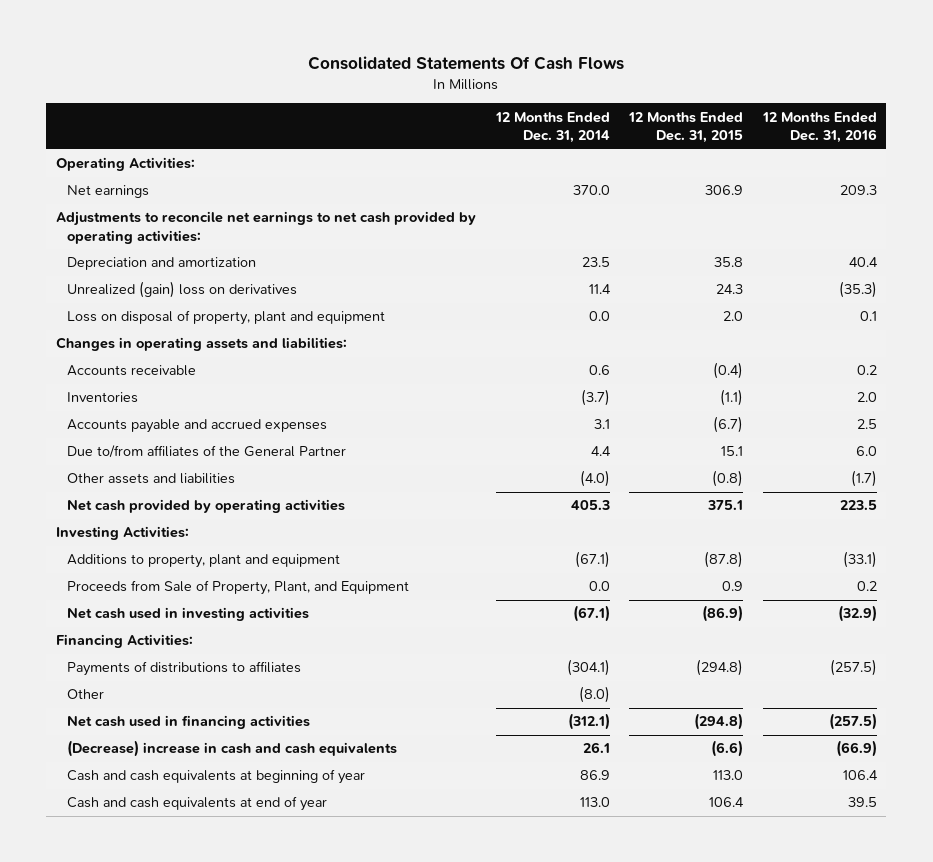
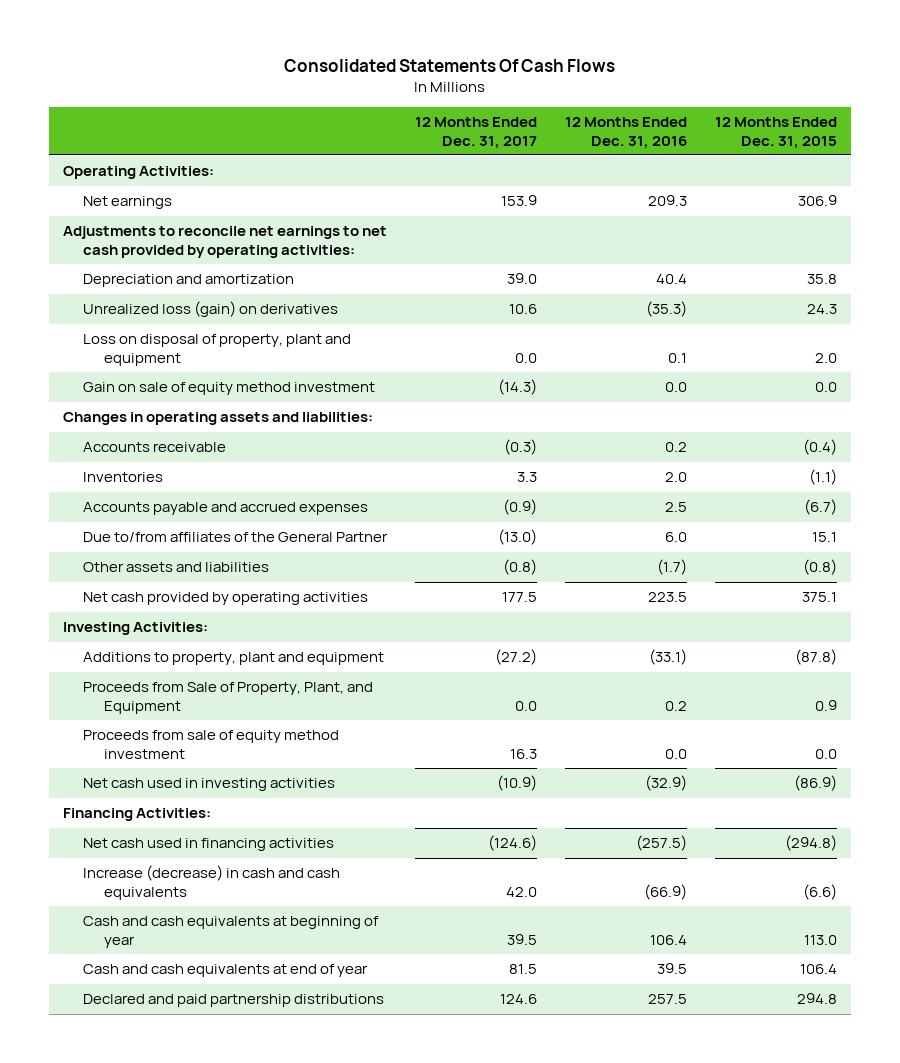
- | 12 Months Ended Dec. 31, 2014 | 12 Months Ended Dec. 31, 2015 | 12 Months Ended Dec. 31, 2016
+ | 12 Months Ended Dec. 31, 2017 | 12 Months Ended Dec. 31, 2016 | 12 Months Ended Dec. 31, 2015
- Unrealized (gain) loss on derivatives | 11.4 | 24.3 | (35.3)
+ Unrealized loss (gain) on derivatives | 10.6 | (35.3) | 24.3
+ Gain on sale of equity method investment | (14.3) | 0.0 | 0.0
+ Proceeds from sale of equity method investment | 16.3 | 0.0 | 0.0
- Payments of distributions to affiliates | (304.1) | (294.8) | (257.5)
- Other | (8.0) | |
- (Decrease) increase in cash and cash equivalents | 26.1 | (6.6) | (66.9)
+ Increase (decrease) in cash and cash equivalents | 42.0 | (66.9) | (6.6)
+ Declared and paid partnership distributions | 124.6 | 257.5 | 294.8

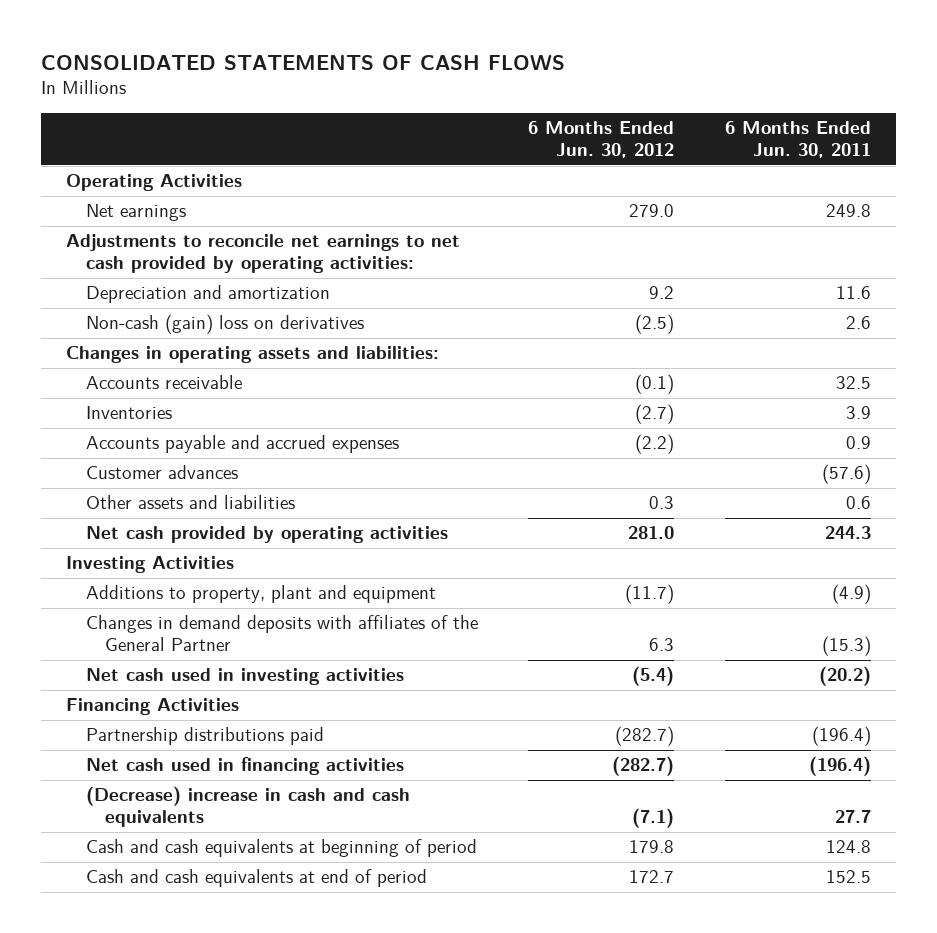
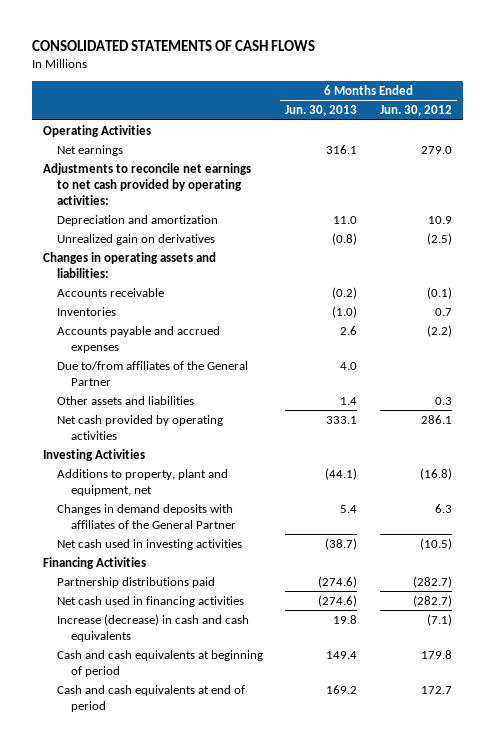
- | 6 Months Ended Jun. 30, 2012 | 6 Months Ended Jun. 30, 2011
+ | 6 Months Ended Jun. 30, 2013 | 6 Months Ended Jun. 30, 2012
- Depreciation and amortization | 9.2 | 11.6
- Non-cash (gain) loss on derivatives | (2.5) | 2.6
+ Depreciation and amortization | 11.0 | 10.9
+ Unrealized gain on derivatives | (0.8) | (2.5)
- Inventories | (2.7) | 3.9
+ Inventories | (1.0) | 0.7
- Customer advances | | (57.6)
+ Due to/from affiliates of the General Partner | 4.0 |
- Net cash provided by operating activities | 281.0 | 244.3
+ Net cash provided by operating activities | 333.1 | 286.1
- Additions to property, plant and equipment | (11.7) | (4.9)
+ Additions to property, plant and equipment, net | (44.1) | (16.8)
- Net cash used in investing activities | (5.4) | (20.2)
+ Net cash used in investing activities | (38.7) | (10.5)
- (Decrease) increase in cash and cash equivalents | (7.1) | 27.7
+ Increase (decrease) in cash and cash equivalents | 19.8 | (7.1)

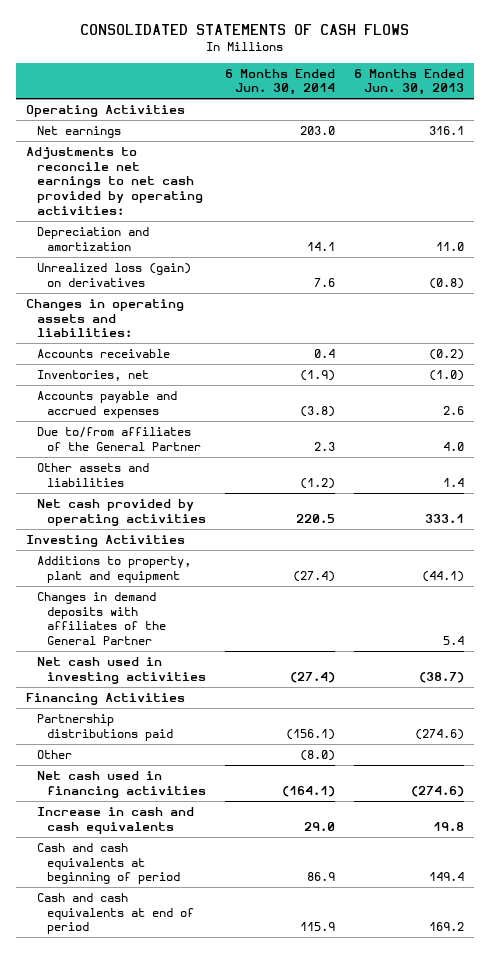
- | 6 Months Ended Jun. 30, 2013 | 6 Months Ended Jun. 30, 2012
+ | 6 Months Ended Jun. 30, 2014 | 6 Months Ended Jun. 30, 2013
- Unrealized gain on derivatives | (0.8) | (2.5)
+ Unrealized loss (gain) on derivatives | 7.6 | (0.8)
- Inventories | (1.0) | 0.7
+ Inventories, net | (1.9) | (1.0)
- Additions to property, plant and equipment, net | (44.1) | (16.8)
+ Additions to property, plant and equipment | (27.4) | (44.1)
+ Other | (8.0) |
- Increase (decrease) in cash and cash equivalents | 19.8 | (7.1)
+ Increase in cash and cash equivalents | 29.0 | 19.8

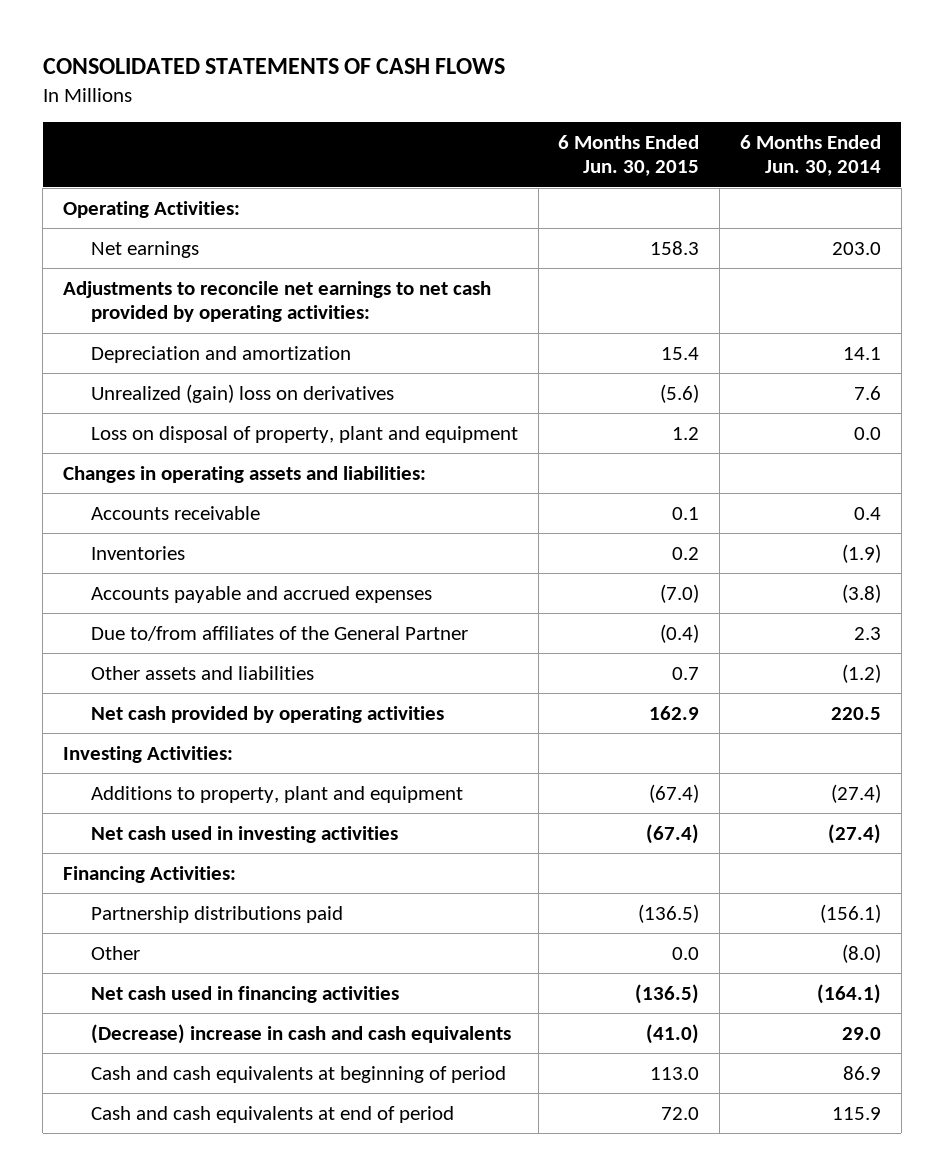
- | 6 Months Ended Jun. 30, 2014 | 6 Months Ended Jun. 30, 2013
+ | 6 Months Ended Jun. 30, 2015 | 6 Months Ended Jun. 30, 2014
- Operating Activities
+ Operating Activities:
- Unrealized loss (gain) on derivatives | 7.6 | (0.8)
+ Unrealized (gain) loss on derivatives | (5.6) | 7.6
+ Loss on disposal of property, plant and equipment | 1.2 | 0.0
- Inventories, net | (1.9) | (1.0)
+ Inventories | 0.2 | (1.9)
- Investing Activities
+ Investing Activities:
- Changes in demand deposits with affiliates of the General Partner | | 5.4
- Financing Activities
+ Financing Activities:
- Increase in cash and cash equivalents | 29.0 | 19.8
+ (Decrease) increase in cash and cash equivalents | (41.0) | 29.0

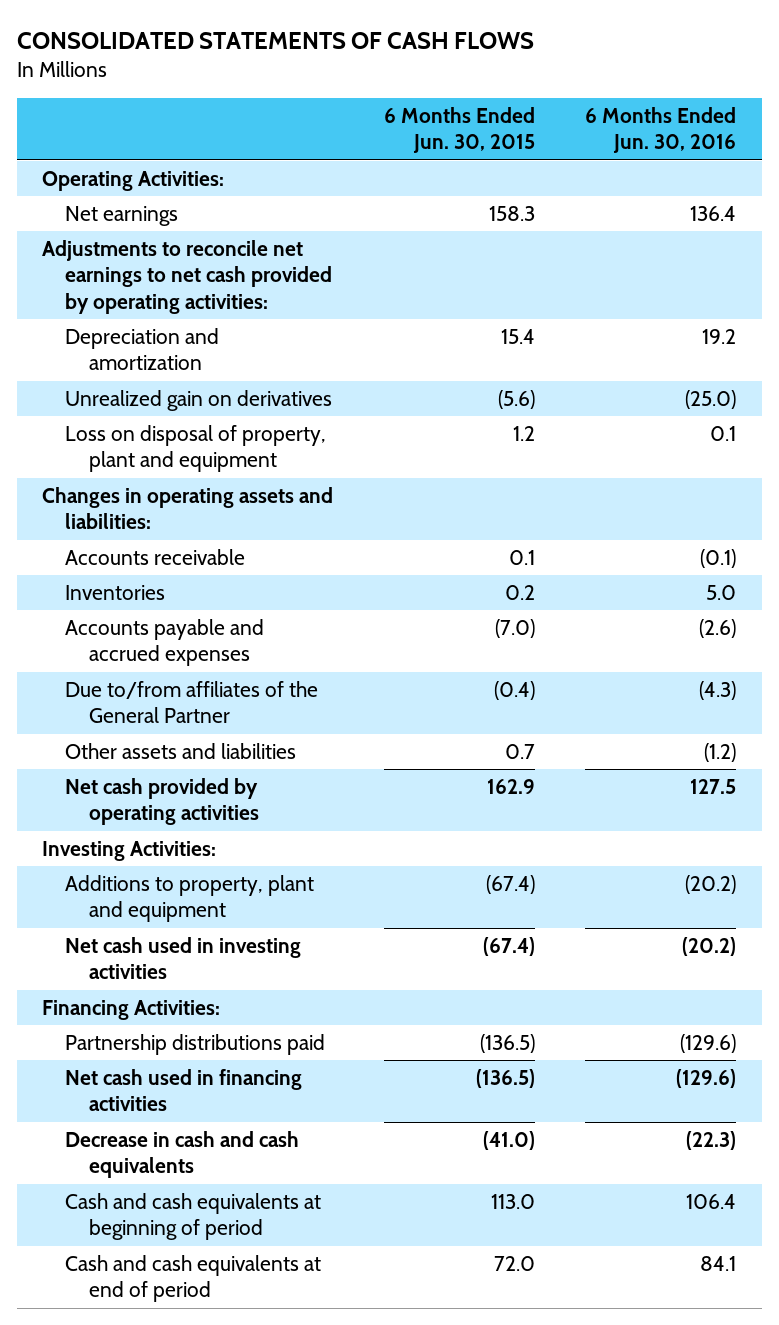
- | 6 Months Ended Jun. 30, 2015 | 6 Months Ended Jun. 30, 2014
+ | 6 Months Ended Jun. 30, 2015 | 6 Months Ended Jun. 30, 2016
- Unrealized (gain) loss on derivatives | (5.6) | 7.6
+ Unrealized gain on derivatives | (5.6) | (25.0)
- Other | 0.0 | (8.0)
- (Decrease) increase in cash and cash equivalents | (41.0) | 29.0
+ Decrease in cash and cash equivalents | (41.0) | (22.3)

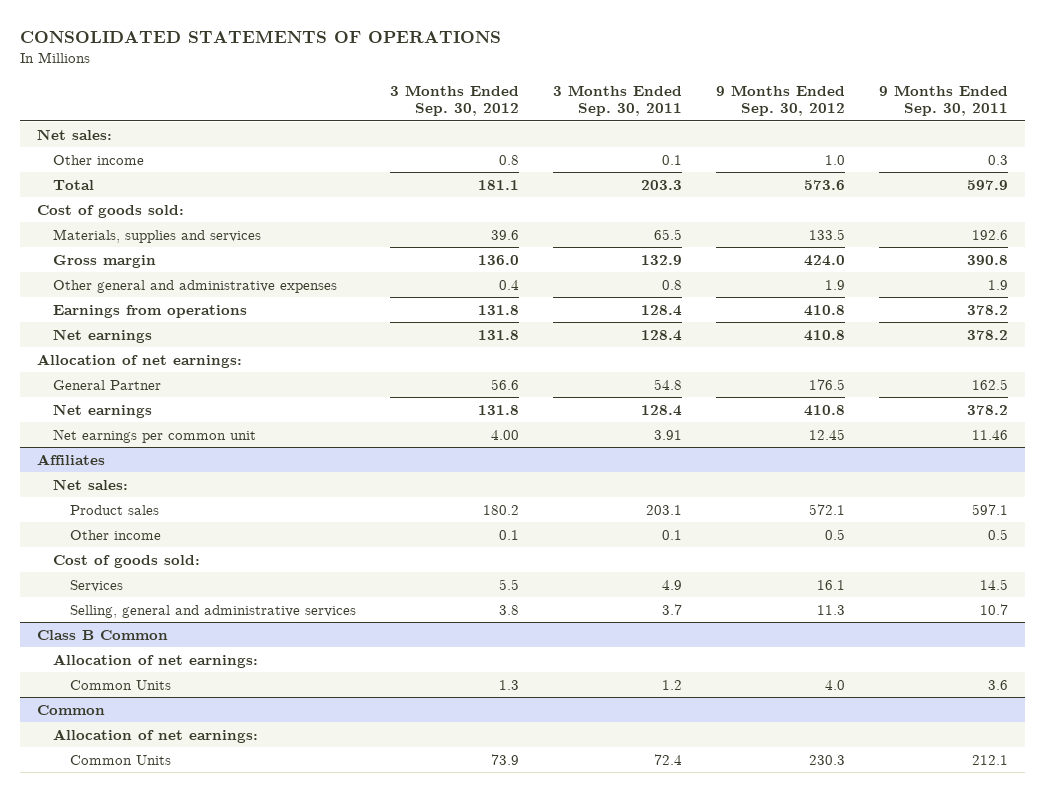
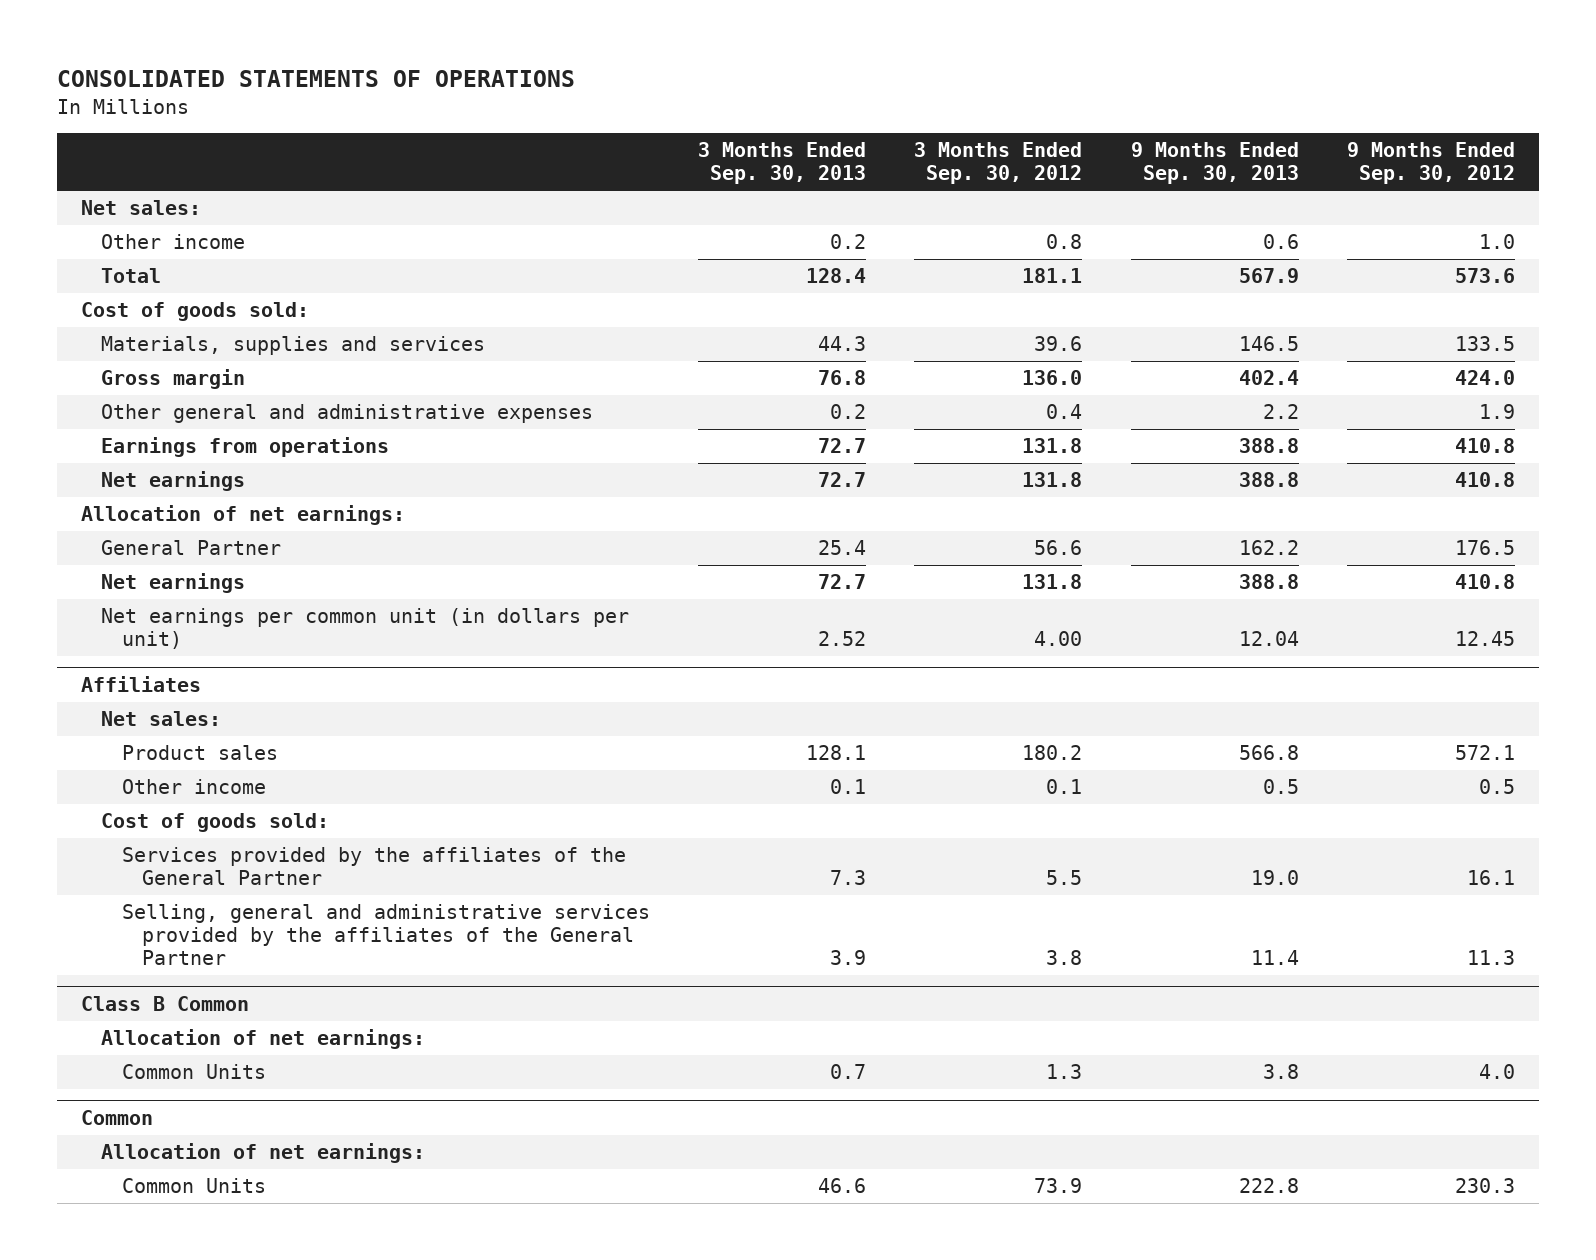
- | 3 Months Ended Sep. 30, 2012 | 3 Months Ended Sep. 30, 2011 | 9 Months Ended Sep. 30, 2012 | 9 Months Ended Sep. 30, 2011
+ | 3 Months Ended Sep. 30, 2013 | 3 Months Ended Sep. 30, 2012 | 9 Months Ended Sep. 30, 2013 | 9 Months Ended Sep. 30, 2012
- Net earnings per common unit | 4.00 | 3.91 | 12.45 | 11.46
+ Net earnings per common unit (in dollars per unit) | 2.52 | 4.00 | 12.04 | 12.45
@ Affiliates
- Services | 5.5 | 4.9 | 16.1 | 14.5
- Selling, general and administrative services | 3.8 | 3.7 | 11.3 | 10.7
+ Services provided by the affiliates of the General Partner | 7.3 | 5.5 | 19.0 | 16.1
+ Selling, general and administrative services provided by the affiliates of the General Partner | 3.9 | 3.8 | 11.4 | 11.3

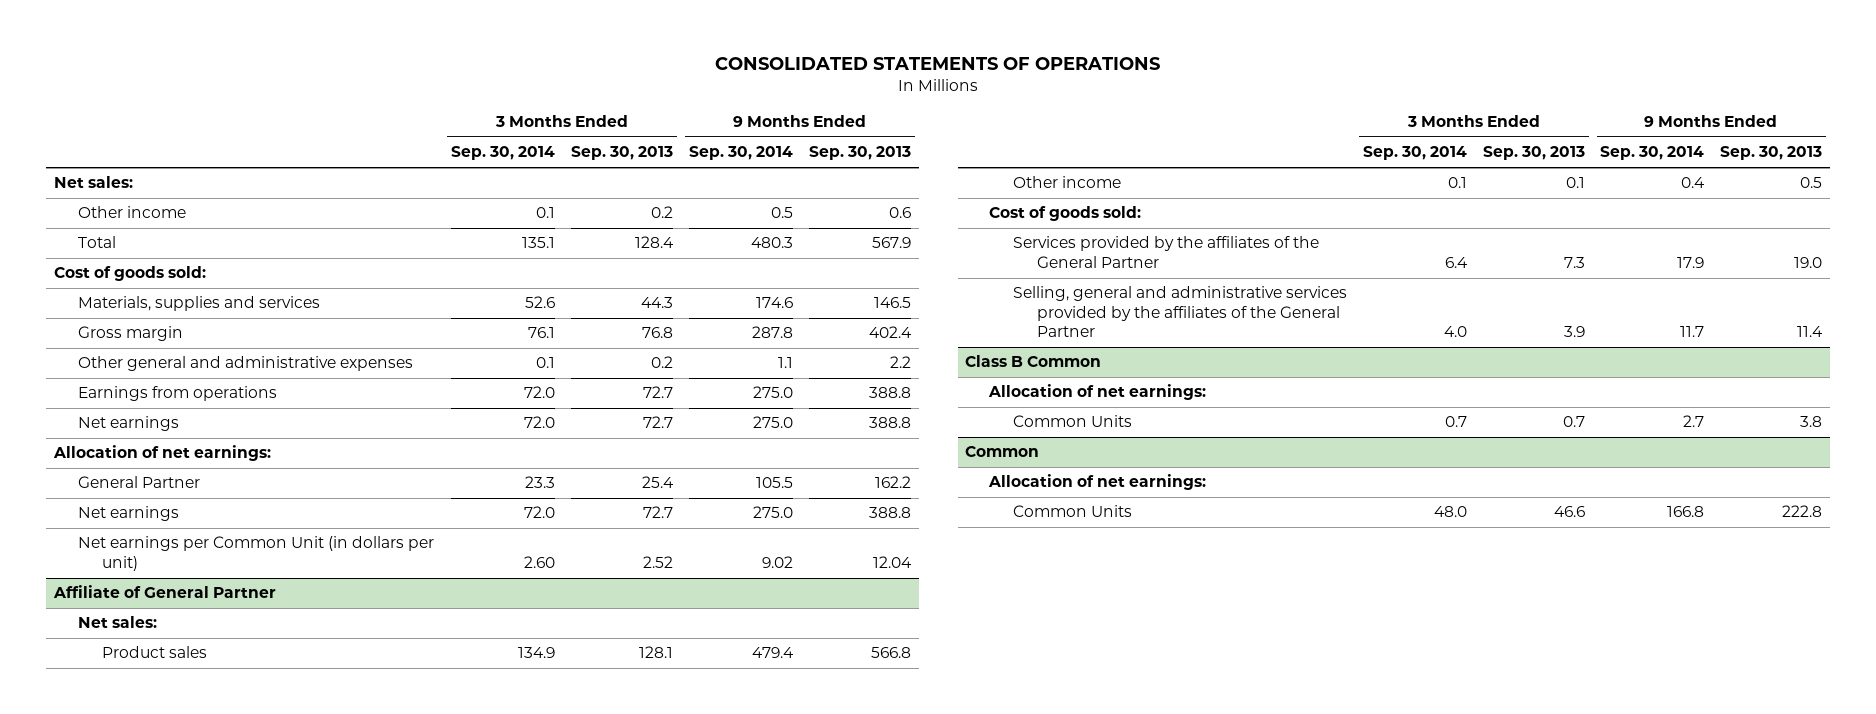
- | 3 Months Ended Sep. 30, 2013 | 3 Months Ended Sep. 30, 2012 | 9 Months Ended Sep. 30, 2013 | 9 Months Ended Sep. 30, 2012
+ | 3 Months Ended Sep. 30, 2014 | 3 Months Ended Sep. 30, 2013 | 9 Months Ended Sep. 30, 2014 | 9 Months Ended Sep. 30, 2013
- Net earnings per common unit (in dollars per unit) | 2.52 | 4.00 | 12.04 | 12.45
- Affiliates
+ Net earnings per Common Unit (in dollars per unit) | 2.60 | 2.52 | 9.02 | 12.04
+ Affiliate of General Partner

